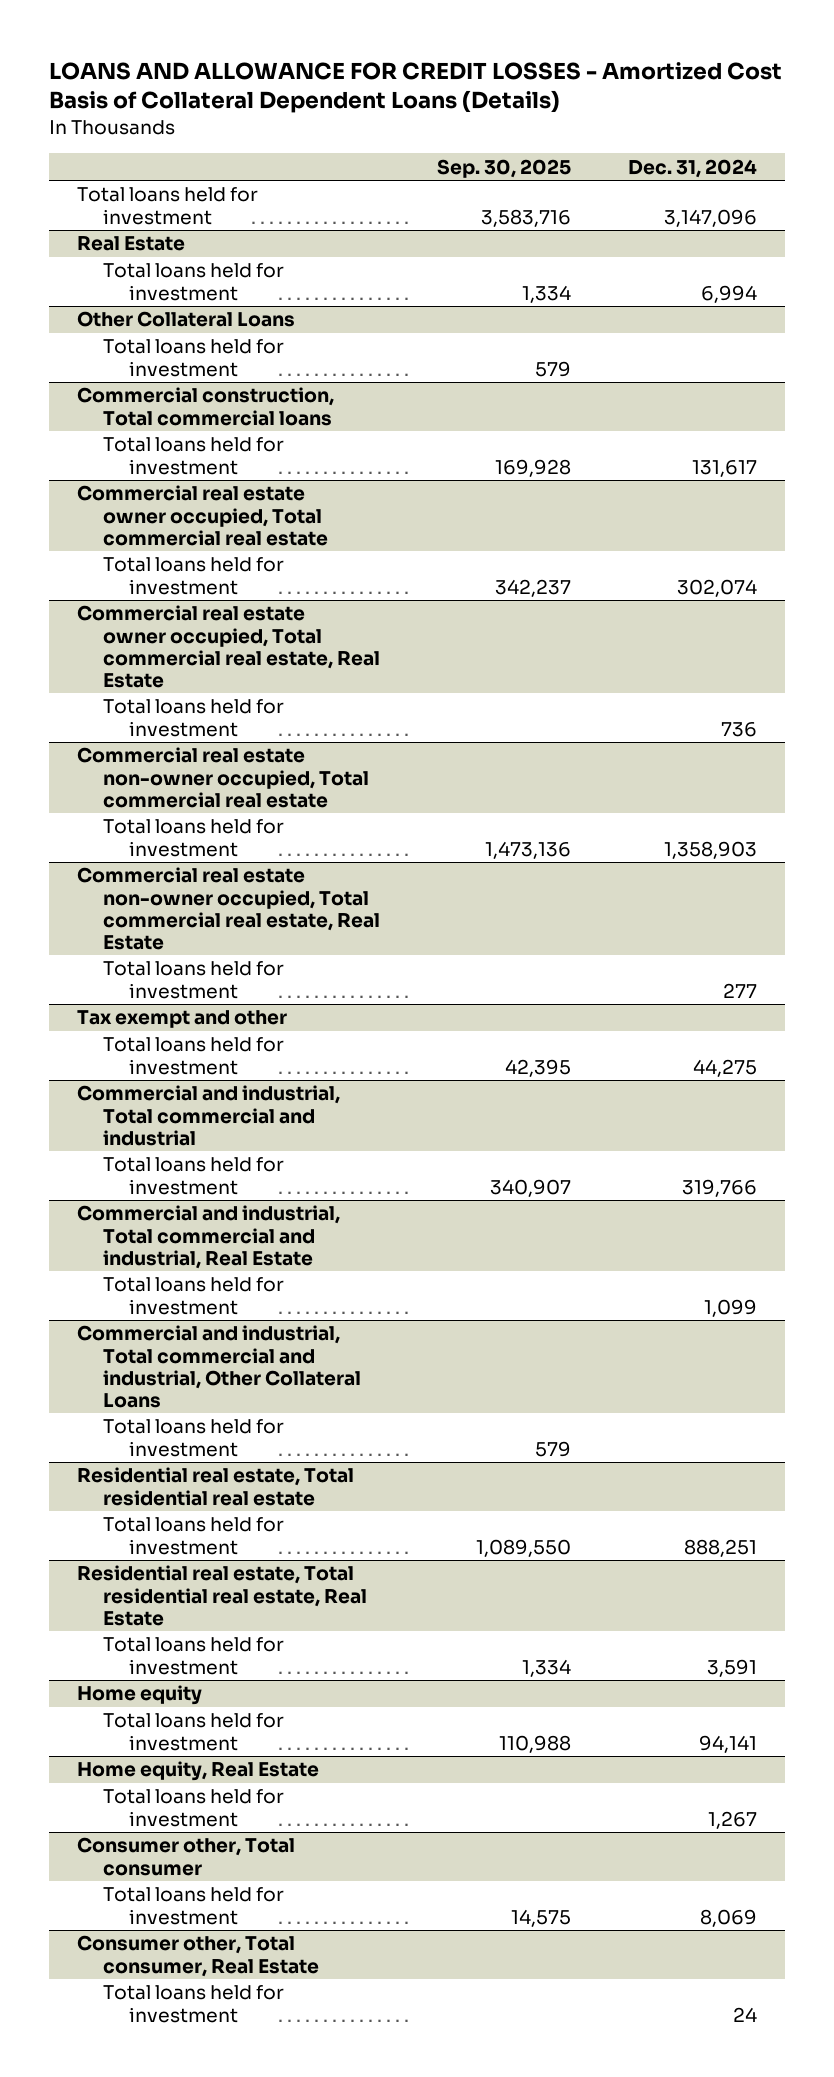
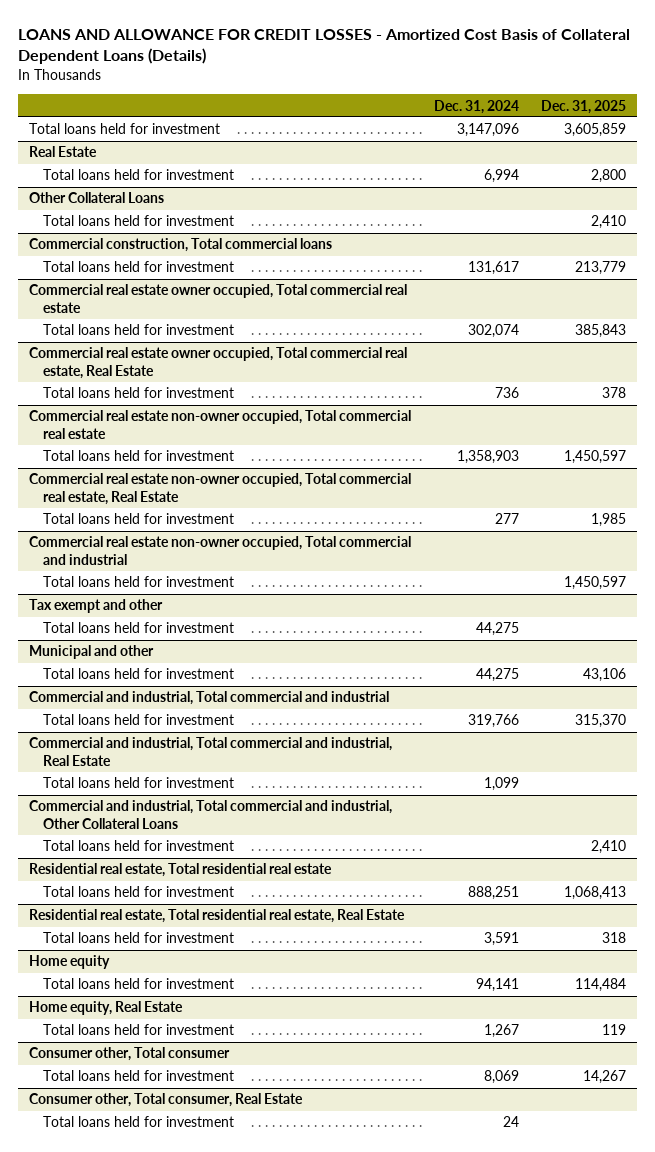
- | Sep. 30, 2025 | Dec. 31, 2024
+ | Dec. 31, 2024 | Dec. 31, 2025
+ Commercial real estate non-owner occupied, Total commercial and industrial
+ Total loans held for investment | | 1,450,597
+ Municipal and other
+ Total loans held for investment | 44,275 | 43,106

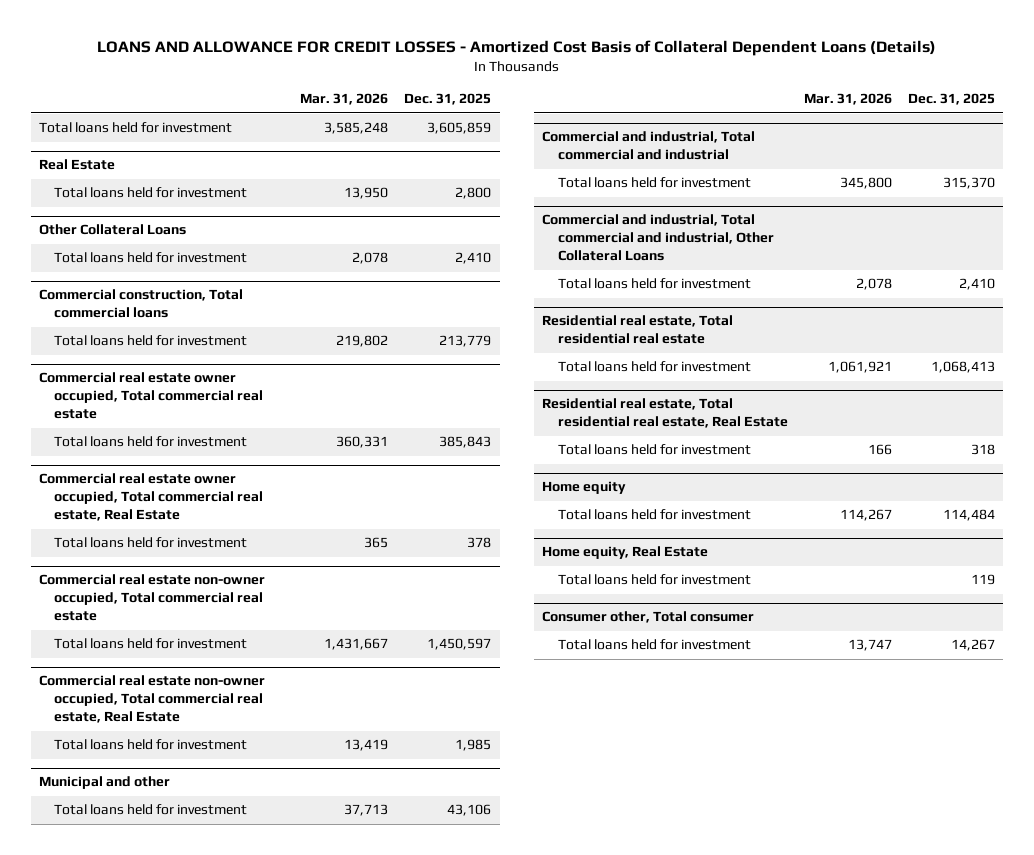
- | Dec. 31, 2024 | Dec. 31, 2025
+ | Mar. 31, 2026 | Dec. 31, 2025
- Commercial real estate non-owner occupied, Total commercial and industrial
- Total loans held for investment | | 1,450,597
- Tax exempt and other
- Total loans held for investment | 44,275 |
- Commercial and industrial, Total commercial and industrial, Real Estate
- Total loans held for investment | 1,099 |
- Consumer other, Total consumer, Real Estate
- Total loans held for investment | 24 |

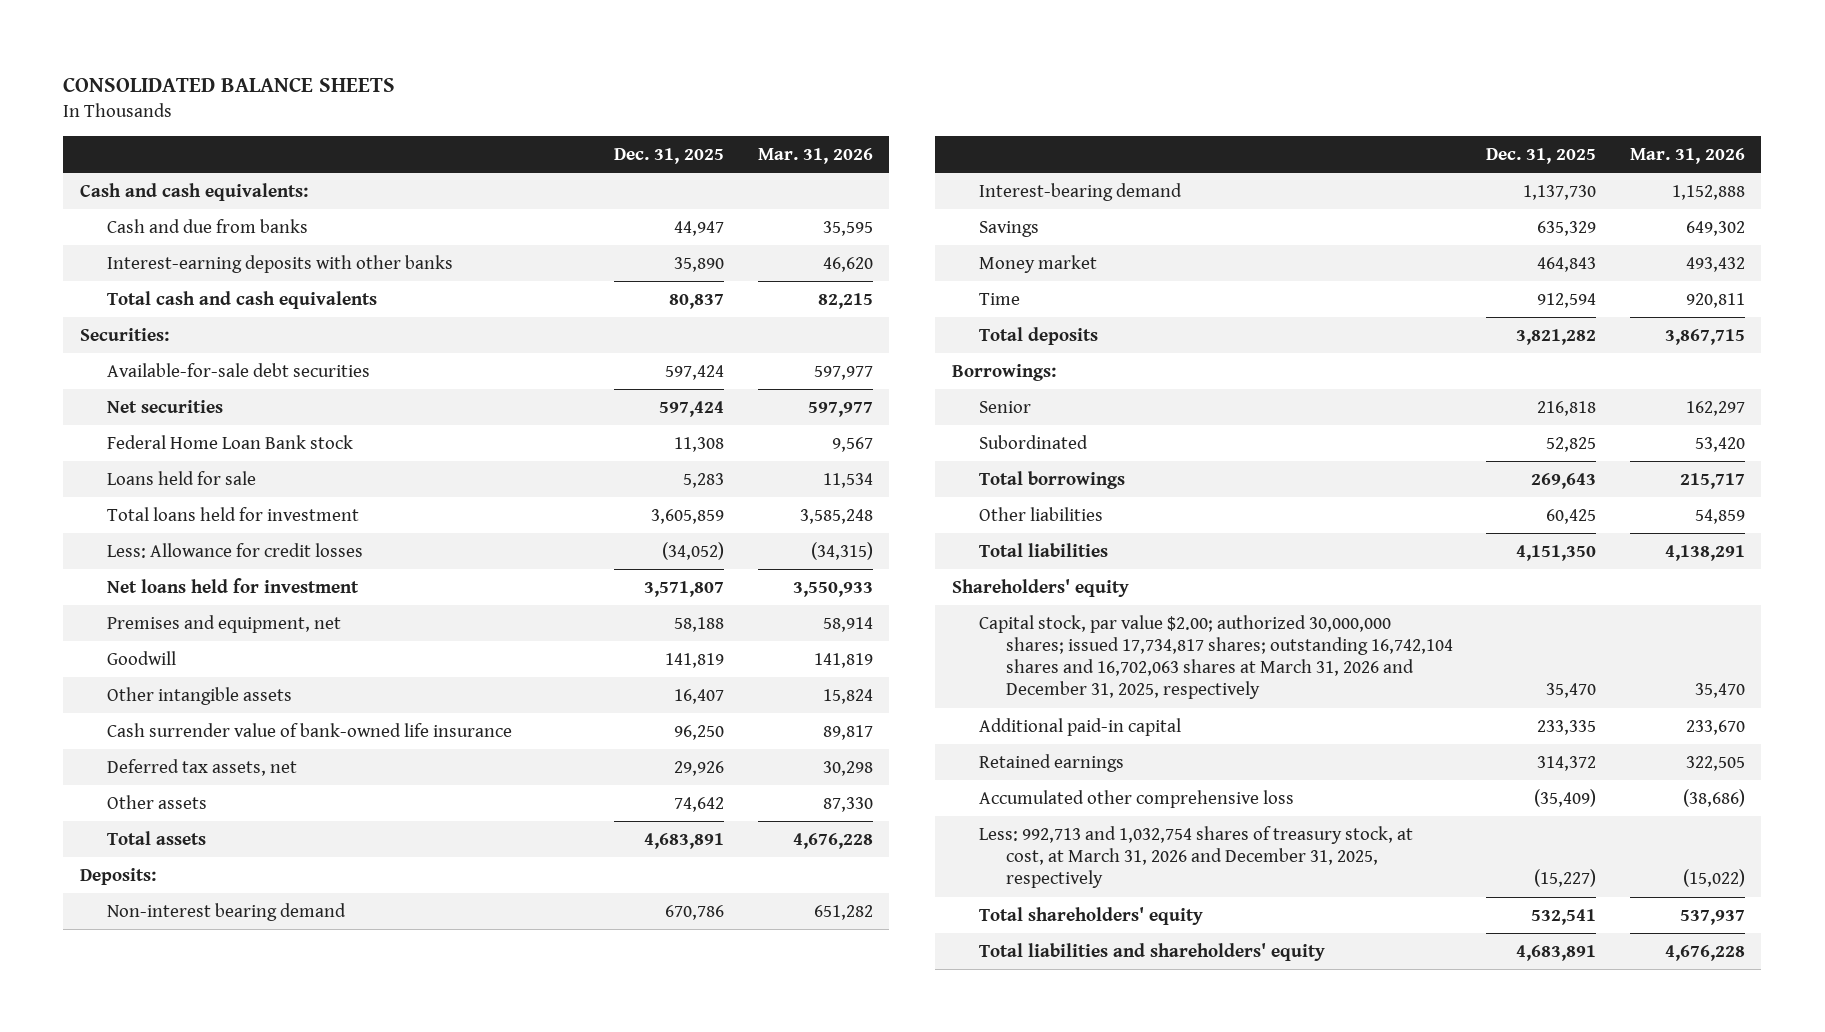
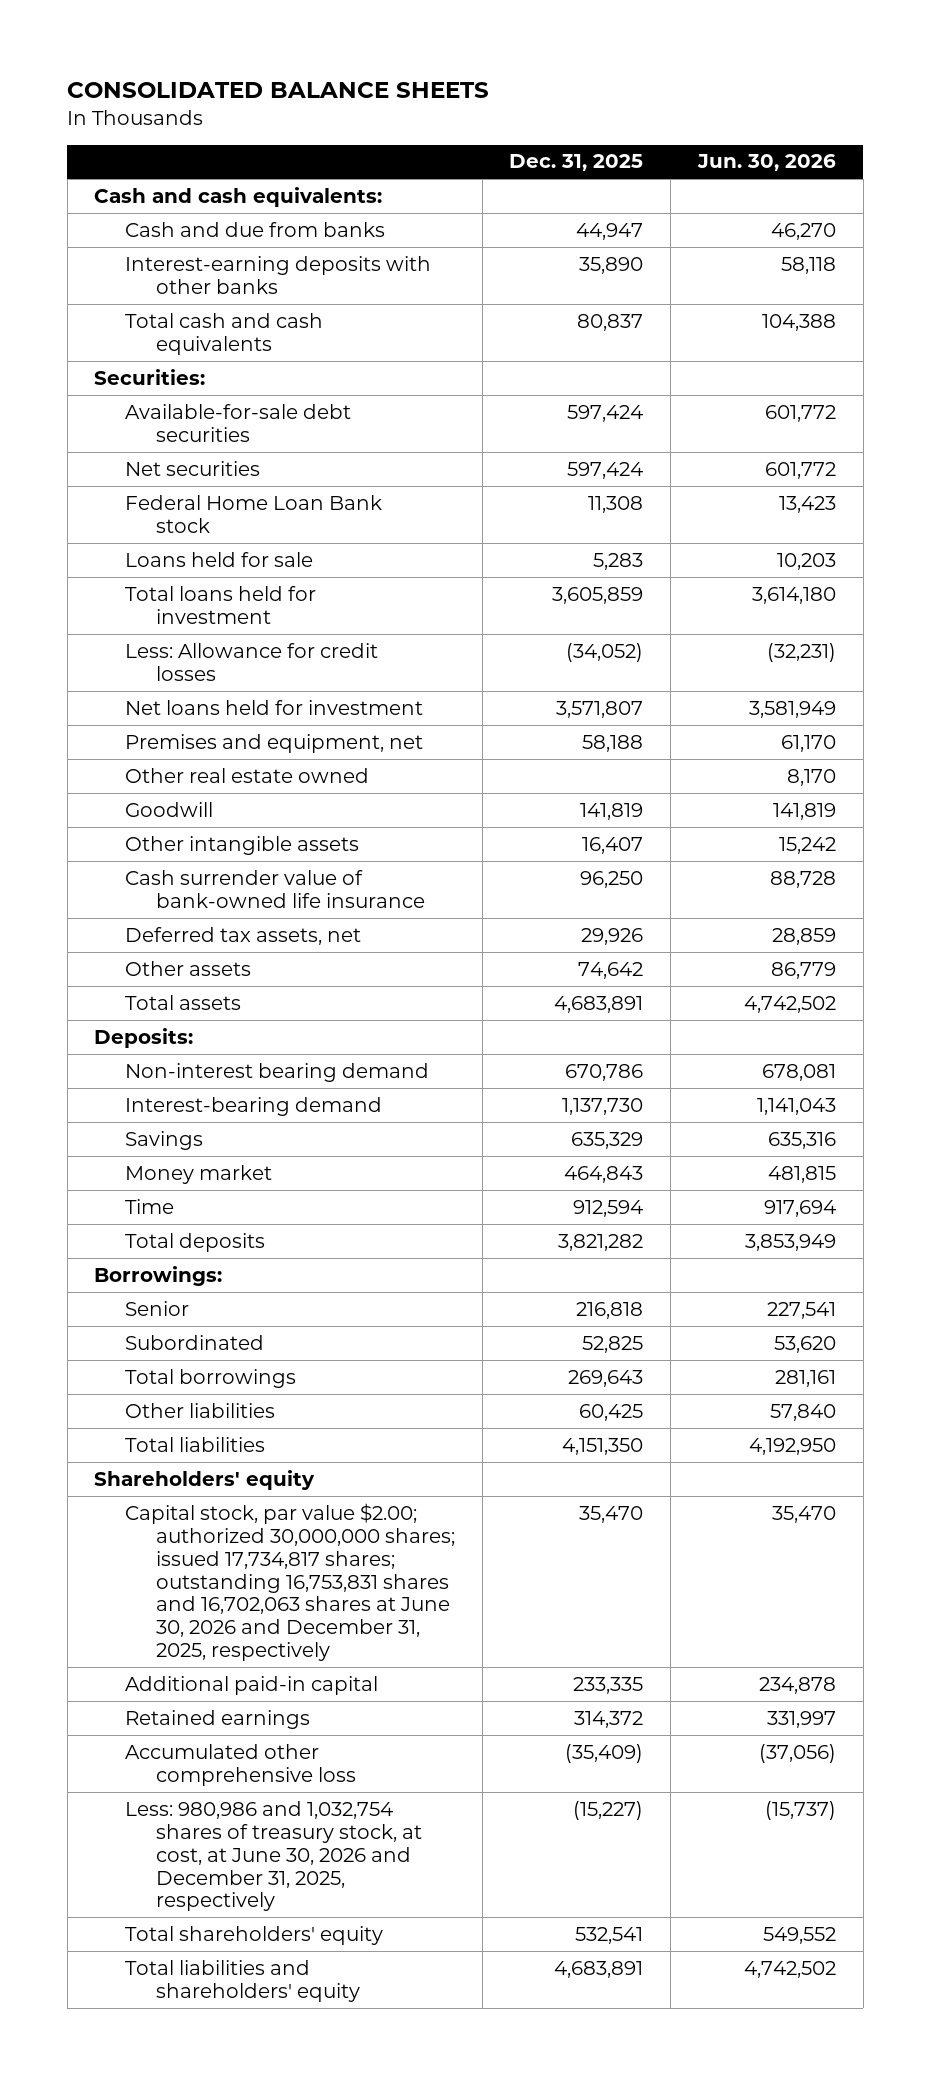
- | Dec. 31, 2025 | Mar. 31, 2026
+ | Dec. 31, 2025 | Jun. 30, 2026
+ Other real estate owned | | 8,170
- Capital stock, par value $2.00; authorized 30,000,000 shares; issued 17,734,817 shares; outstanding 16,742,104 shares and 16,702,063 shares at March 31, 2026 and December 31, 2025, respectively | 35,470 | 35,470
+ Capital stock, par value $2.00; authorized 30,000,000 shares; issued 17,734,817 shares; outstanding 16,753,831 shares and 16,702,063 shares at June 30, 2026 and December 31, 2025, respectively | 35,470 | 35,470
- Less: 992,713 and 1,032,754 shares of treasury stock, at cost, at March 31, 2026 and December 31, 2025, respectively | (15,227) | (15,022)
+ Less: 980,986 and 1,032,754 shares of treasury stock, at cost, at June 30, 2026 and December 31, 2025, respectively | (15,227) | (15,737)

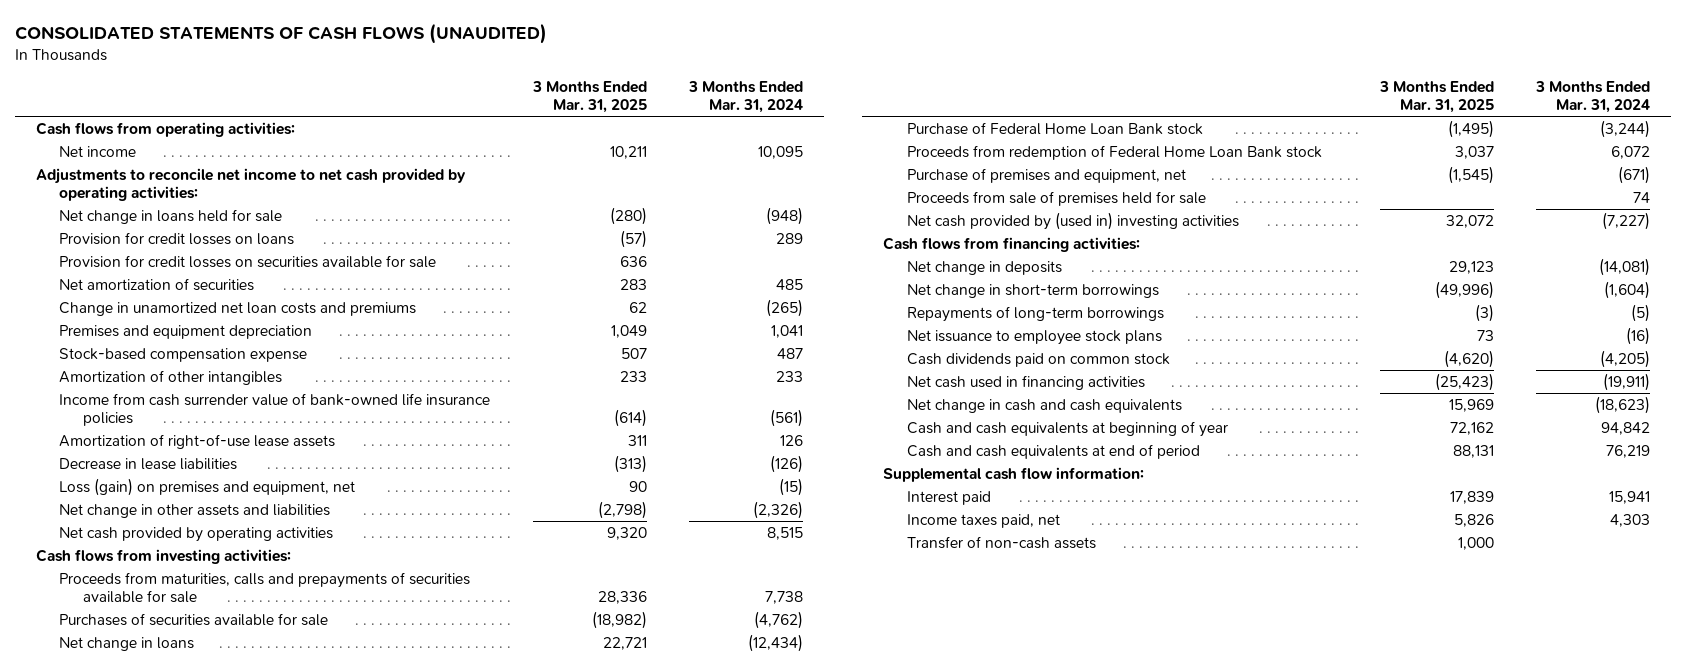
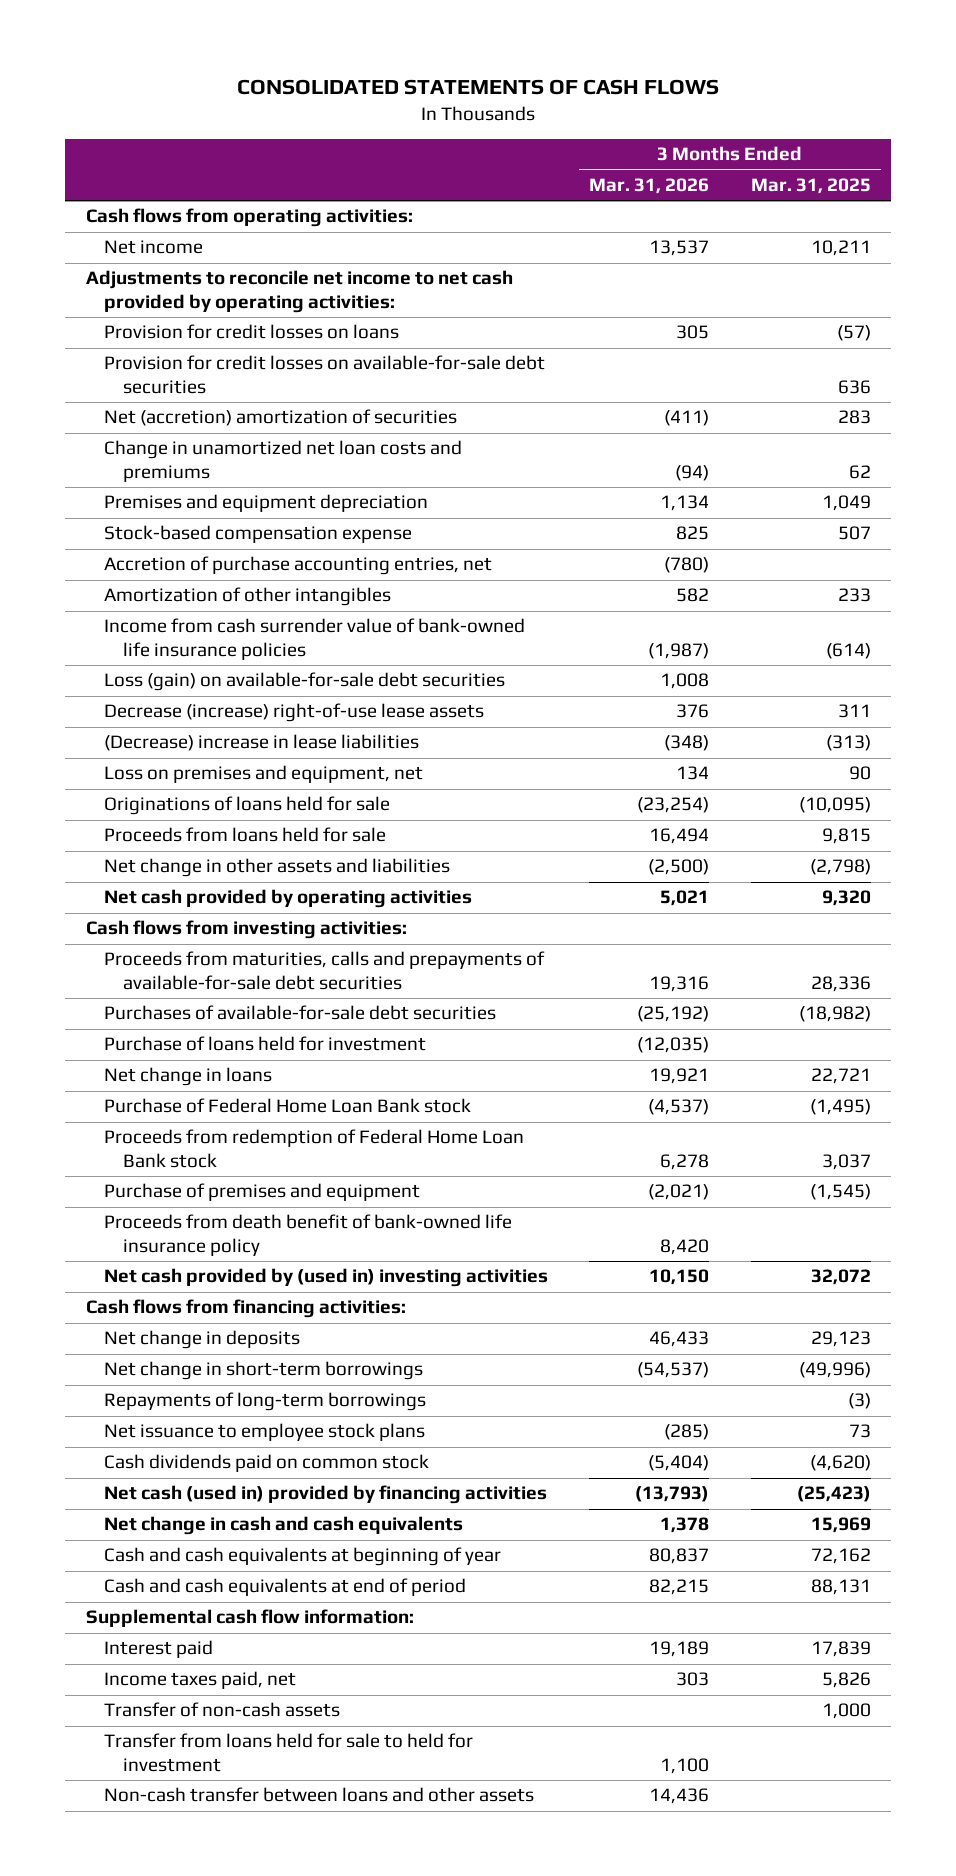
- CONSOLIDATED STATEMENTS OF CASH FLOWS (UNAUDITED)
+ CONSOLIDATED STATEMENTS OF CASH FLOWS
- | 3 Months Ended Mar. 31, 2025 | 3 Months Ended Mar. 31, 2024
+ | 3 Months Ended Mar. 31, 2026 | 3 Months Ended Mar. 31, 2025
- Net change in loans held for sale | (280) | (948)
- Provision for credit losses on securities available for sale | 636 |
- Net amortization of securities | 283 | 485
+ Provision for credit losses on available-for-sale debt securities | | 636
+ Net (accretion) amortization of securities | (411) | 283
+ Accretion of purchase accounting entries, net | (780) |
- Amortization of right-of-use lease assets | 311 | 126
- Decrease in lease liabilities | (313) | (126)
- Loss (gain) on premises and equipment, net | 90 | (15)
+ Loss (gain) on available-for-sale debt securities | 1,008 |
+ Decrease (increase) right-of-use lease assets | 376 | 311
+ (Decrease) increase in lease liabilities | (348) | (313)
+ Loss on premises and equipment, net | 134 | 90
+ Originations of loans held for sale | (23,254) | (10,095)
+ Proceeds from loans held for sale | 16,494 | 9,815
- Proceeds from maturities, calls and prepayments of securities available for sale | 28,336 | 7,738
- Purchases of securities available for sale | (18,982) | (4,762)
+ Proceeds from maturities, calls and prepayments of available-for-sale debt securities | 19,316 | 28,336
+ Purchases of available-for-sale debt securities | (25,192) | (18,982)
+ Purchase of loans held for investment | (12,035) |
- Purchase of premises and equipment, net | (1,545) | (671)
- Proceeds from sale of premises held for sale | | 74
+ Purchase of premises and equipment | (2,021) | (1,545)
+ Proceeds from death benefit of bank-owned life insurance policy | 8,420 |
- Net cash used in financing activities | (25,423) | (19,911)
+ Net cash (used in) provided by financing activities | (13,793) | (25,423)
+ Transfer from loans held for sale to held for investment | 1,100 |
+ Non-cash transfer between loans and other assets | 14,436 |

